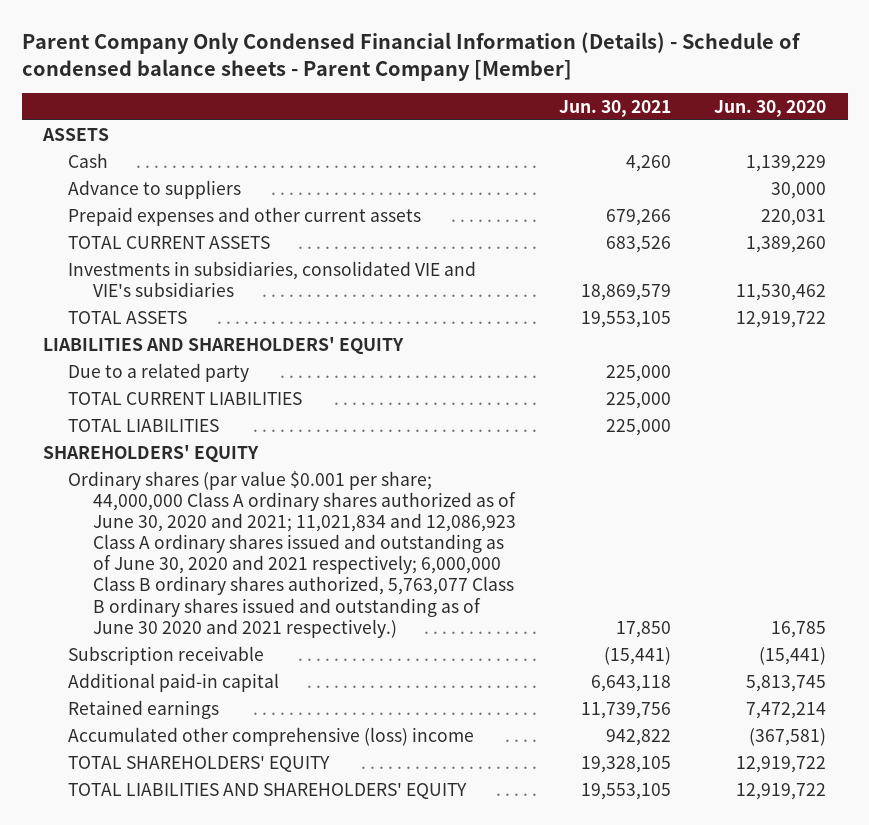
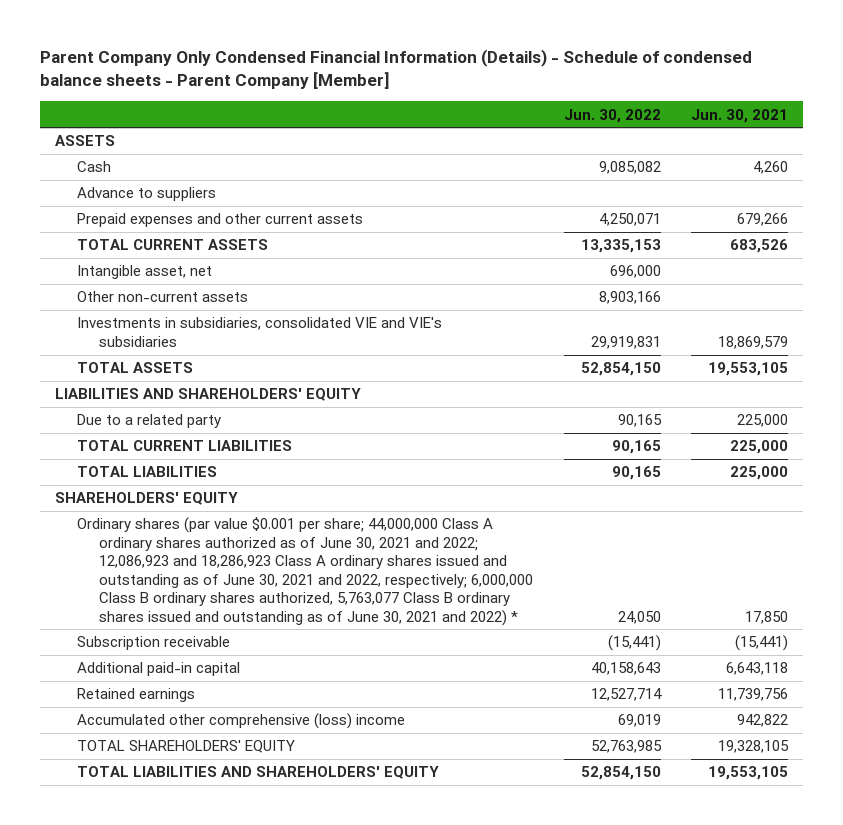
- | Jun. 30, 2021 | Jun. 30, 2020
+ | Jun. 30, 2022 | Jun. 30, 2021
+ Intangible asset, net | 696,000 |
+ Other non-current assets | 8,903,166 |
- Ordinary shares (par value $0.001 per share; 44,000,000 Class A ordinary shares authorized as of June 30, 2020 and 2021; 11,021,834 and 12,086,923 Class A ordinary shares issued and outstanding as of June 30, 2020 and 2021 respectively; 6,000,000 Class B ordinary shares authorized, 5,763,077 Class B ordinary shares issued and outstanding as of June 30 2020 and 2021 respectively.) | 17,850 | 16,785
+ Ordinary shares (par value $0.001 per share; 44,000,000 Class A ordinary shares authorized as of June 30, 2021 and 2022; 12,086,923 and 18,286,923 Class A ordinary shares issued and outstanding as of June 30, 2021 and 2022, respectively; 6,000,000 Class B ordinary shares authorized, 5,763,077 Class B ordinary shares issued and outstanding as of June 30, 2021 and 2022) * | 24,050 | 17,850

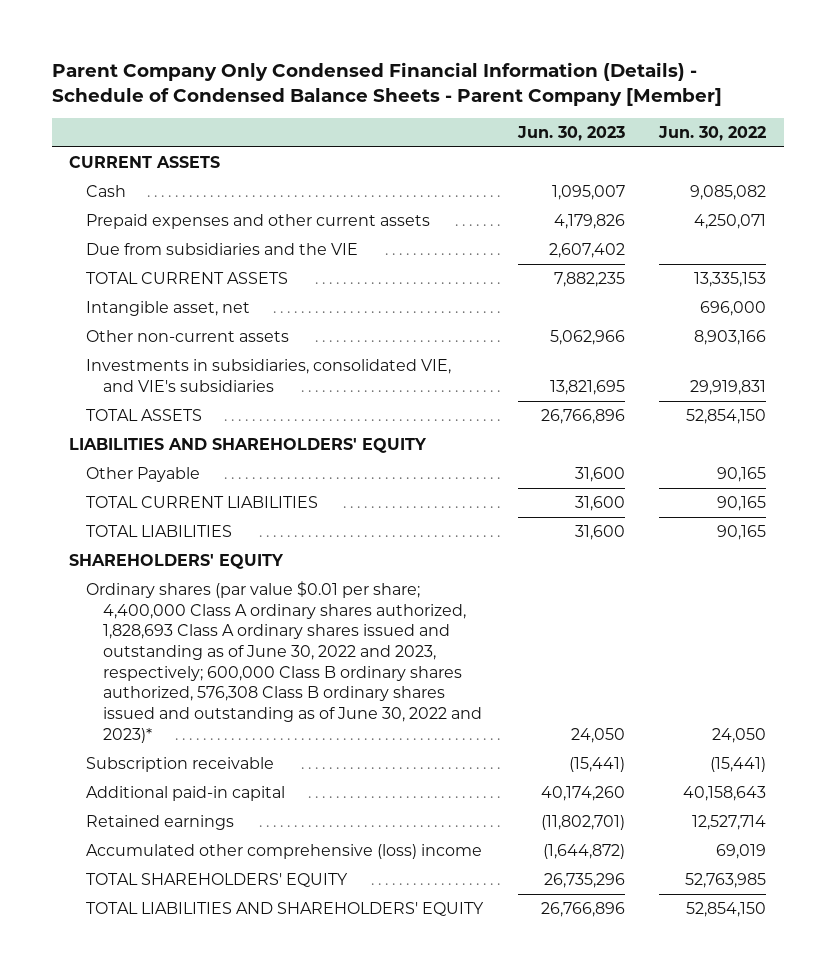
- Parent Company Only Condensed Financial Information (Details) - Schedule of condensed balance sheets - Parent Company [Member]
+ Parent Company Only Condensed Financial Information (Details) - Schedule of Condensed Balance Sheets - Parent Company [Member]
- | Jun. 30, 2022 | Jun. 30, 2021
+ | Jun. 30, 2023 | Jun. 30, 2022
- ASSETS
+ CURRENT ASSETS
- Advance to suppliers
+ Due from subsidiaries and the VIE | 2,607,402 |
- Investments in subsidiaries, consolidated VIE and VIE's subsidiaries | 29,919,831 | 18,869,579
+ Investments in subsidiaries, consolidated VIE, and VIE's subsidiaries | 13,821,695 | 29,919,831
- Due to a related party | 90,165 | 225,000
+ Other Payable | 31,600 | 90,165
- Ordinary shares (par value $0.001 per share; 44,000,000 Class A ordinary shares authorized as of June 30, 2021 and 2022; 12,086,923 and 18,286,923 Class A ordinary shares issued and outstanding as of June 30, 2021 and 2022, respectively; 6,000,000 Class B ordinary shares authorized, 5,763,077 Class B ordinary shares issued and outstanding as of June 30, 2021 and 2022) * | 24,050 | 17,850
+ Ordinary shares (par value $0.01 per share; 4,400,000 Class A ordinary shares authorized, 1,828,693 Class A ordinary shares issued and outstanding as of June 30, 2022 and 2023, respectively; 600,000 Class B ordinary shares authorized, 576,308 Class B ordinary shares issued and outstanding as of June 30, 2022 and 2023)* | 24,050 | 24,050

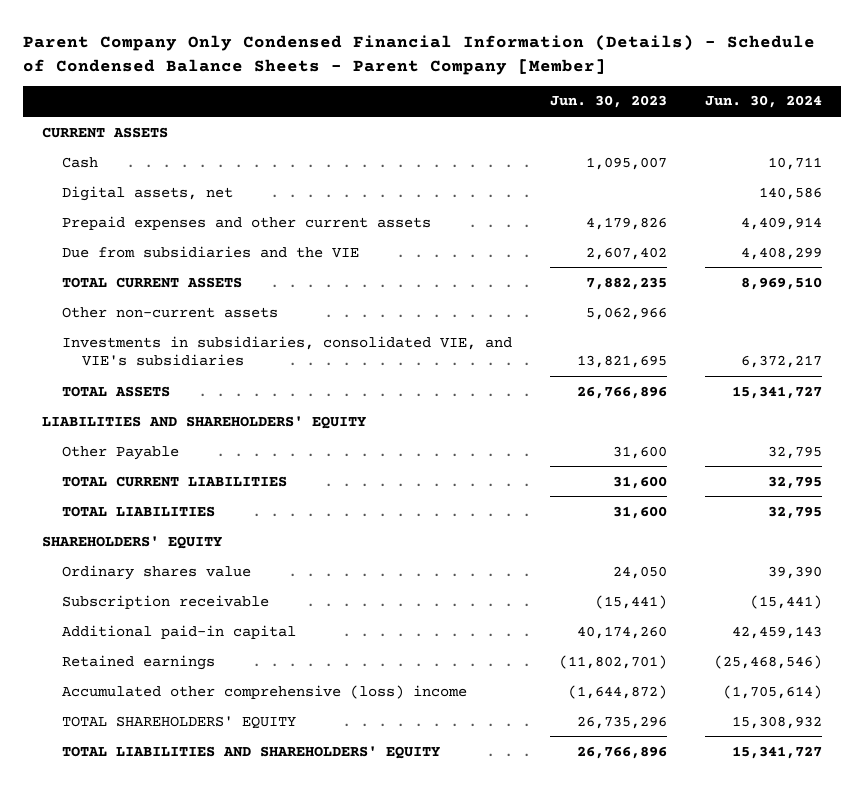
- | Jun. 30, 2023 | Jun. 30, 2022
+ | Jun. 30, 2023 | Jun. 30, 2024
+ Digital assets, net | | 140,586
- Intangible asset, net | | 696,000
- Ordinary shares (par value $0.01 per share; 4,400,000 Class A ordinary shares authorized, 1,828,693 Class A ordinary shares issued and outstanding as of June 30, 2022 and 2023, respectively; 600,000 Class B ordinary shares authorized, 576,308 Class B ordinary shares issued and outstanding as of June 30, 2022 and 2023)* | 24,050 | 24,050
+ Ordinary shares value | 24,050 | 39,390

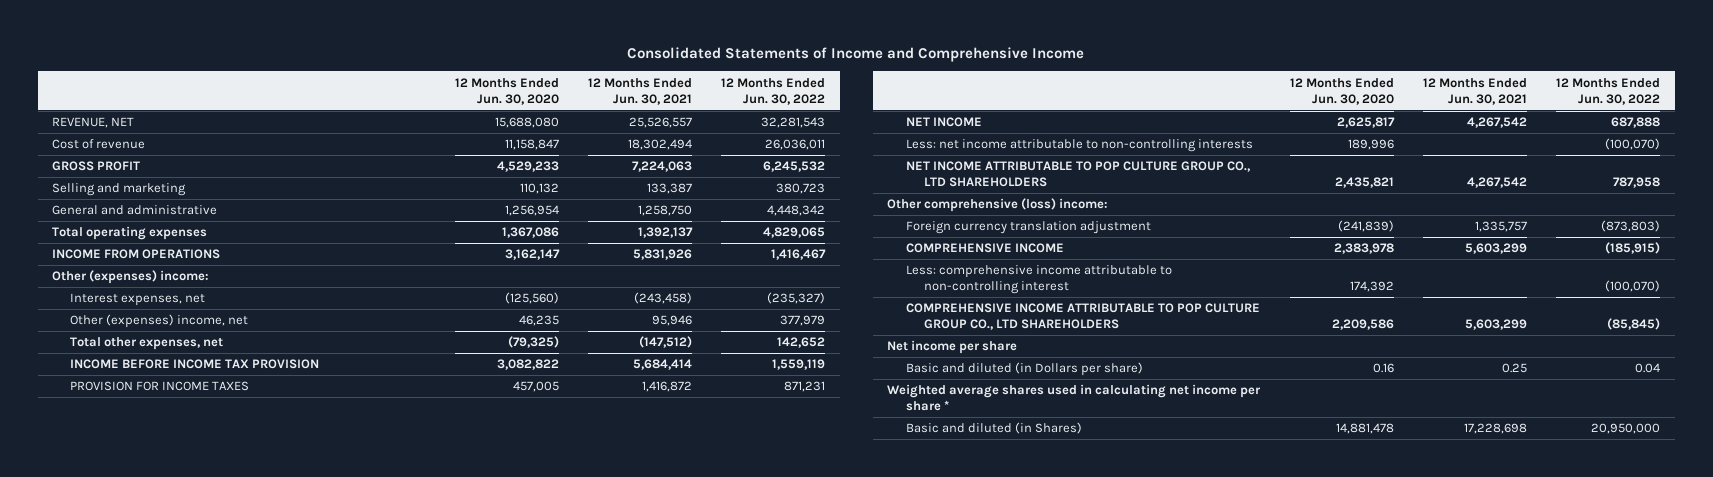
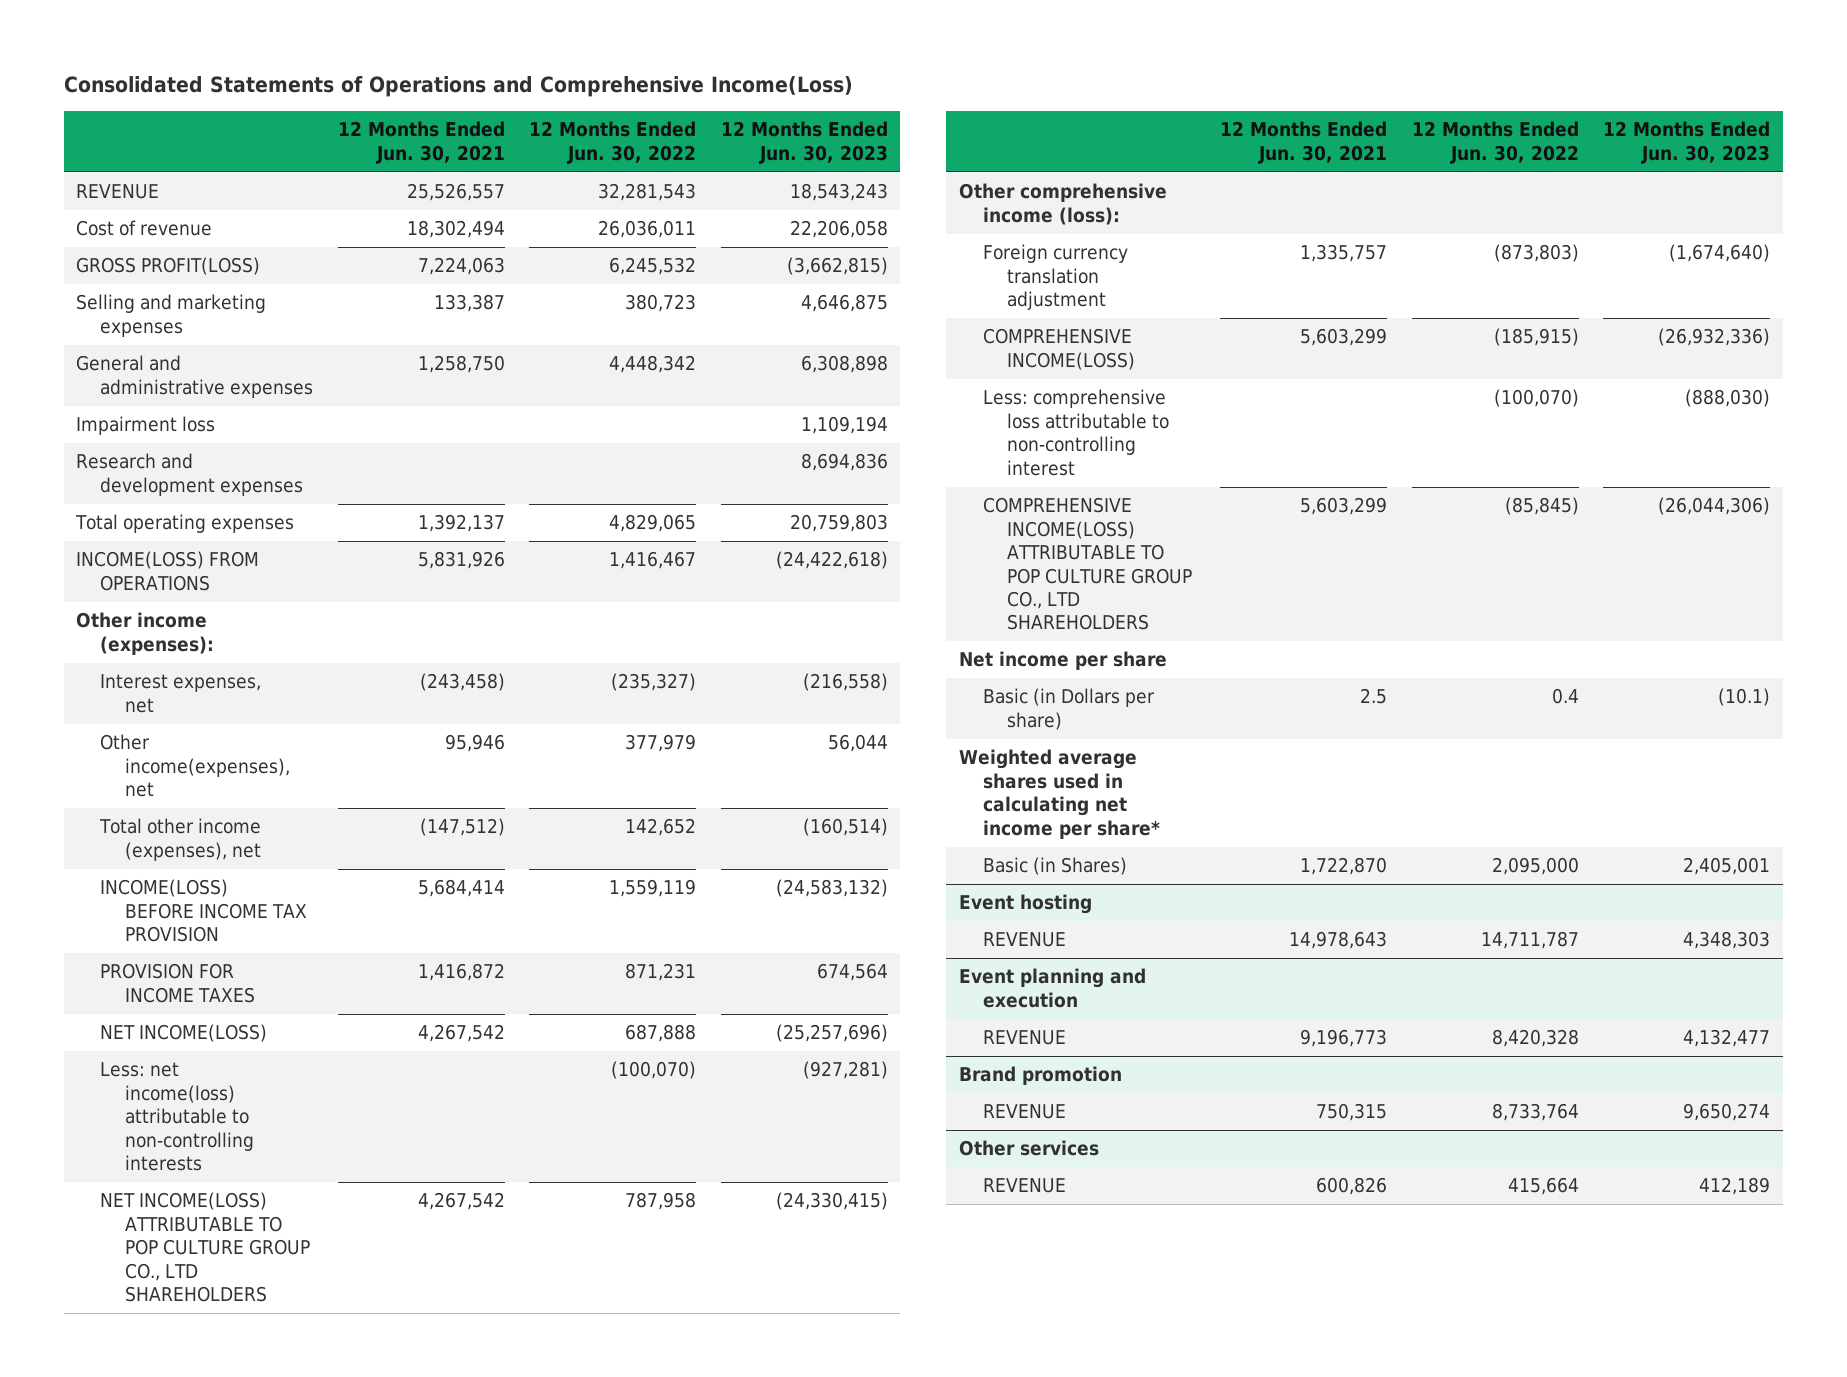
- Consolidated Statements of Income and Comprehensive Income
+ Consolidated Statements of Operations and Comprehensive Income(Loss)
- | 12 Months Ended Jun. 30, 2020 | 12 Months Ended Jun. 30, 2021 | 12 Months Ended Jun. 30, 2022
+ | 12 Months Ended Jun. 30, 2021 | 12 Months Ended Jun. 30, 2022 | 12 Months Ended Jun. 30, 2023
- REVENUE, NET | 15,688,080 | 25,526,557 | 32,281,543
+ REVENUE | 25,526,557 | 32,281,543 | 18,543,243
- GROSS PROFIT | 4,529,233 | 7,224,063 | 6,245,532
- Selling and marketing | 110,132 | 133,387 | 380,723
- General and administrative | 1,256,954 | 1,258,750 | 4,448,342
+ GROSS PROFIT(LOSS) | 7,224,063 | 6,245,532 | (3,662,815)
+ Selling and marketing expenses | 133,387 | 380,723 | 4,646,875
+ General and administrative expenses | 1,258,750 | 4,448,342 | 6,308,898
+ Impairment loss | | | 1,109,194
+ Research and development expenses | | | 8,694,836
- INCOME FROM OPERATIONS | 3,162,147 | 5,831,926 | 1,416,467
- Other (expenses) income:
+ INCOME(LOSS) FROM OPERATIONS | 5,831,926 | 1,416,467 | (24,422,618)
+ Other income (expenses):
- Other (expenses) income, net | 46,235 | 95,946 | 377,979
- Total other expenses, net | (79,325) | (147,512) | 142,652
- INCOME BEFORE INCOME TAX PROVISION | 3,082,822 | 5,684,414 | 1,559,119
+ Other income(expenses), net | 95,946 | 377,979 | 56,044
+ Total other income (expenses), net | (147,512) | 142,652 | (160,514)
+ INCOME(LOSS) BEFORE INCOME TAX PROVISION | 5,684,414 | 1,559,119 | (24,583,132)
- NET INCOME | 2,625,817 | 4,267,542 | 687,888
- Less: net income attributable to non-controlling interests | 189,996 | | (100,070)
- NET INCOME ATTRIBUTABLE TO POP CULTURE GROUP CO., LTD SHAREHOLDERS | 2,435,821 | 4,267,542 | 787,958
- Other comprehensive (loss) income:
+ NET INCOME(LOSS) | 4,267,542 | 687,888 | (25,257,696)
+ Less: net income(loss) attributable to non-controlling interests | | (100,070) | (927,281)
+ NET INCOME(LOSS) ATTRIBUTABLE TO POP CULTURE GROUP CO., LTD SHAREHOLDERS | 4,267,542 | 787,958 | (24,330,415)
+ Other comprehensive income (loss):
- COMPREHENSIVE INCOME | 2,383,978 | 5,603,299 | (185,915)
- Less: comprehensive income attributable to non-controlling interest | 174,392 | | (100,070)
- COMPREHENSIVE INCOME ATTRIBUTABLE TO POP CULTURE GROUP CO., LTD SHAREHOLDERS | 2,209,586 | 5,603,299 | (85,845)
+ COMPREHENSIVE INCOME(LOSS) | 5,603,299 | (185,915) | (26,932,336)
+ Less: comprehensive loss attributable to non-controlling interest | | (100,070) | (888,030)
+ COMPREHENSIVE INCOME(LOSS) ATTRIBUTABLE TO POP CULTURE GROUP CO., LTD SHAREHOLDERS | 5,603,299 | (85,845) | (26,044,306)
- Basic and diluted (in Dollars per share) | 0.16 | 0.25 | 0.04
- Weighted average shares used in calculating net income per share *
- Basic and diluted (in Shares) | 14,881,478 | 17,228,698 | 20,950,000
+ Basic (in Dollars per share) | 2.5 | 0.4 | (10.1)
+ Weighted average shares used in calculating net income per share*
+ Basic (in Shares) | 1,722,870 | 2,095,000 | 2,405,001
+ Event hosting
+ REVENUE | 14,978,643 | 14,711,787 | 4,348,303
+ Event planning and execution
+ REVENUE | 9,196,773 | 8,420,328 | 4,132,477
+ Brand promotion
+ REVENUE | 750,315 | 8,733,764 | 9,650,274
+ Other services
+ REVENUE | 600,826 | 415,664 | 412,189

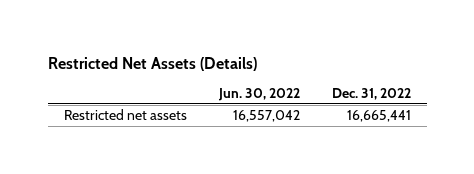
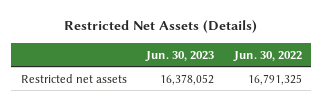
- | Jun. 30, 2022 | Dec. 31, 2022
+ | Jun. 30, 2023 | Jun. 30, 2022
- Restricted net assets | 16,557,042 | 16,665,441
+ Restricted net assets | 16,378,052 | 16,791,325

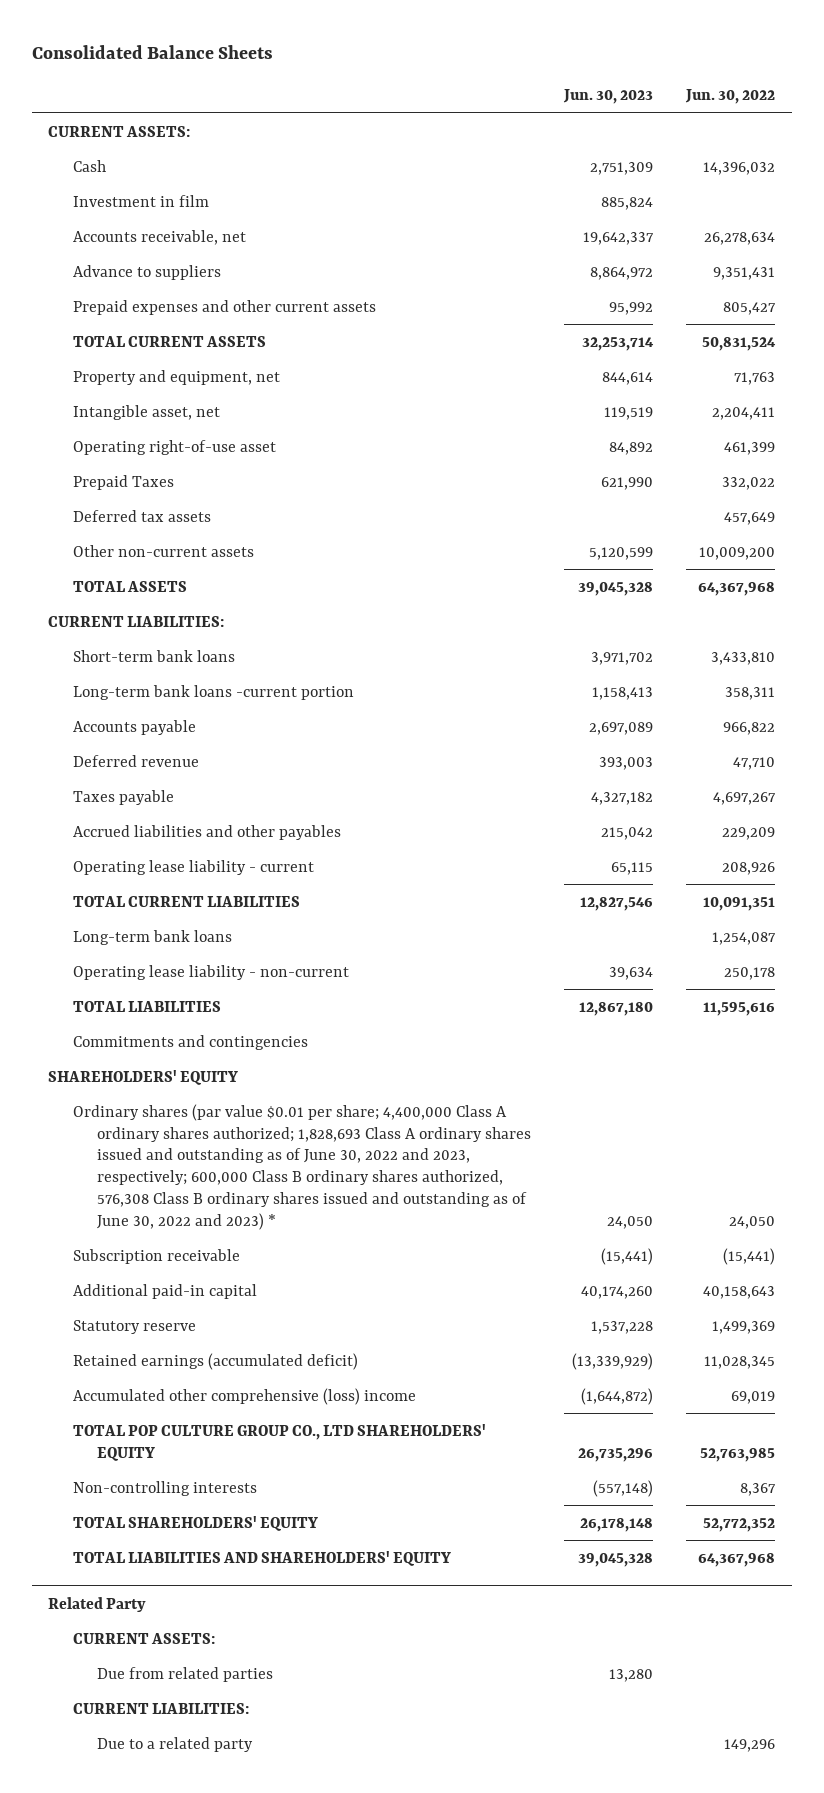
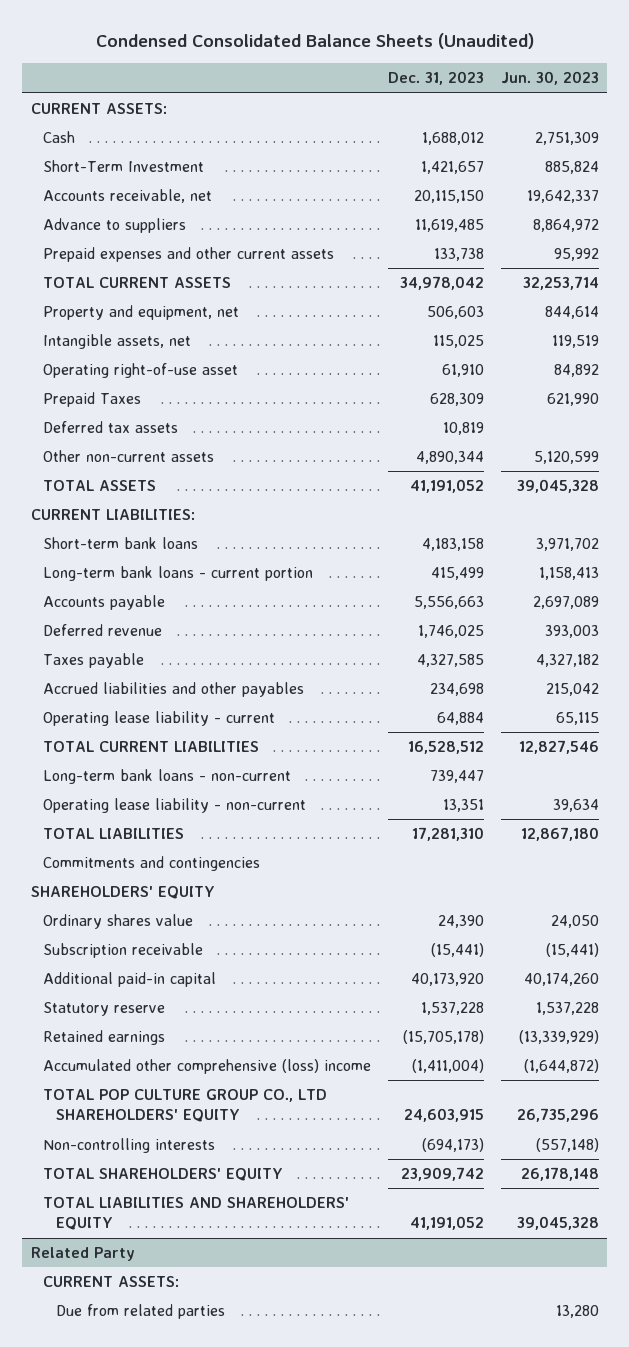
- Consolidated Balance Sheets
+ Condensed Consolidated Balance Sheets (Unaudited)
- | Jun. 30, 2023 | Jun. 30, 2022
+ | Dec. 31, 2023 | Jun. 30, 2023
- Investment in film | 885,824 |
+ Short-Term Investment | 1,421,657 | 885,824
- Intangible asset, net | 119,519 | 2,204,411
+ Intangible assets, net | 115,025 | 119,519
- Long-term bank loans -current portion | 1,158,413 | 358,311
+ Long-term bank loans - current portion | 415,499 | 1,158,413
- Long-term bank loans | | 1,254,087
+ Long-term bank loans - non-current | 739,447 |
- Ordinary shares (par value $0.01 per share; 4,400,000 Class A ordinary shares authorized; 1,828,693 Class A ordinary shares issued and outstanding as of June 30, 2022 and 2023, respectively; 600,000 Class B ordinary shares authorized, 576,308 Class B ordinary shares issued and outstanding as of June 30, 2022 and 2023) * | 24,050 | 24,050
+ Ordinary shares value | 24,390 | 24,050
- Retained earnings (accumulated deficit) | (13,339,929) | 11,028,345
+ Retained earnings | (15,705,178) | (13,339,929)
@ Related Party
- CURRENT LIABILITIES:
- Due to a related party | | 149,296

